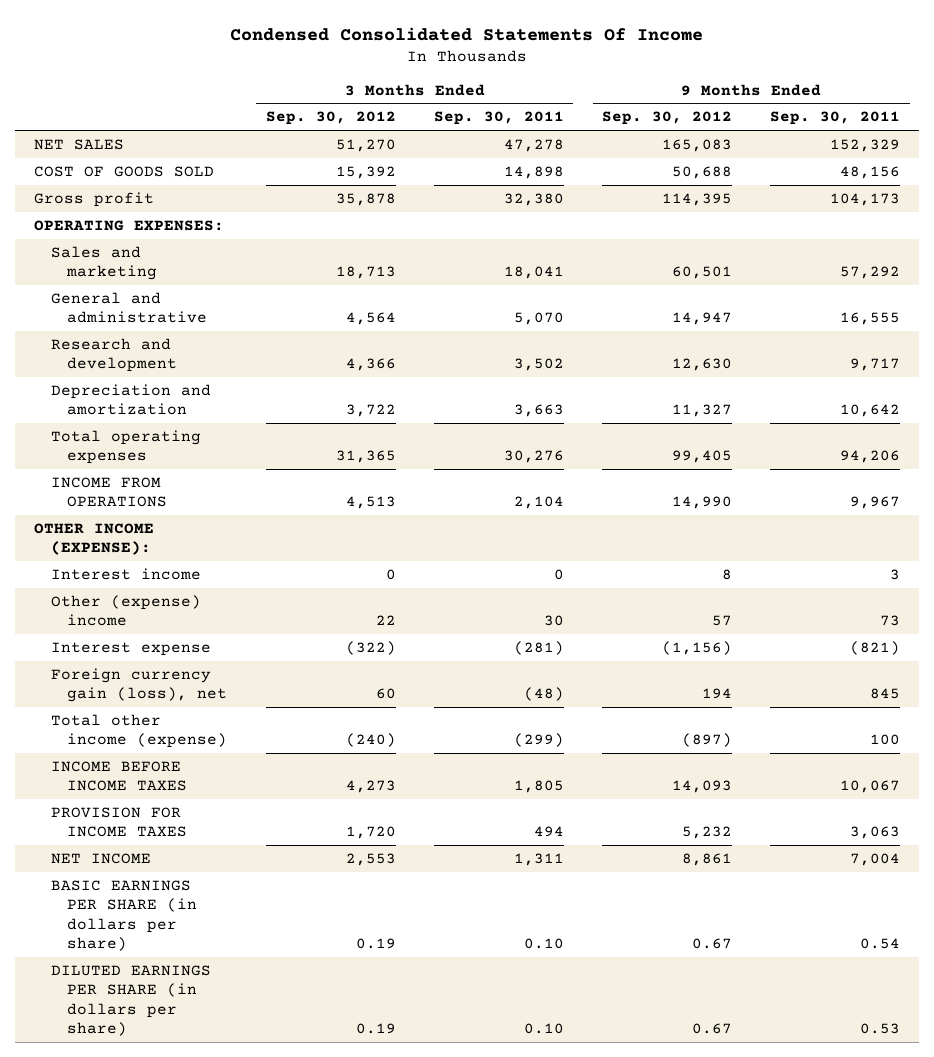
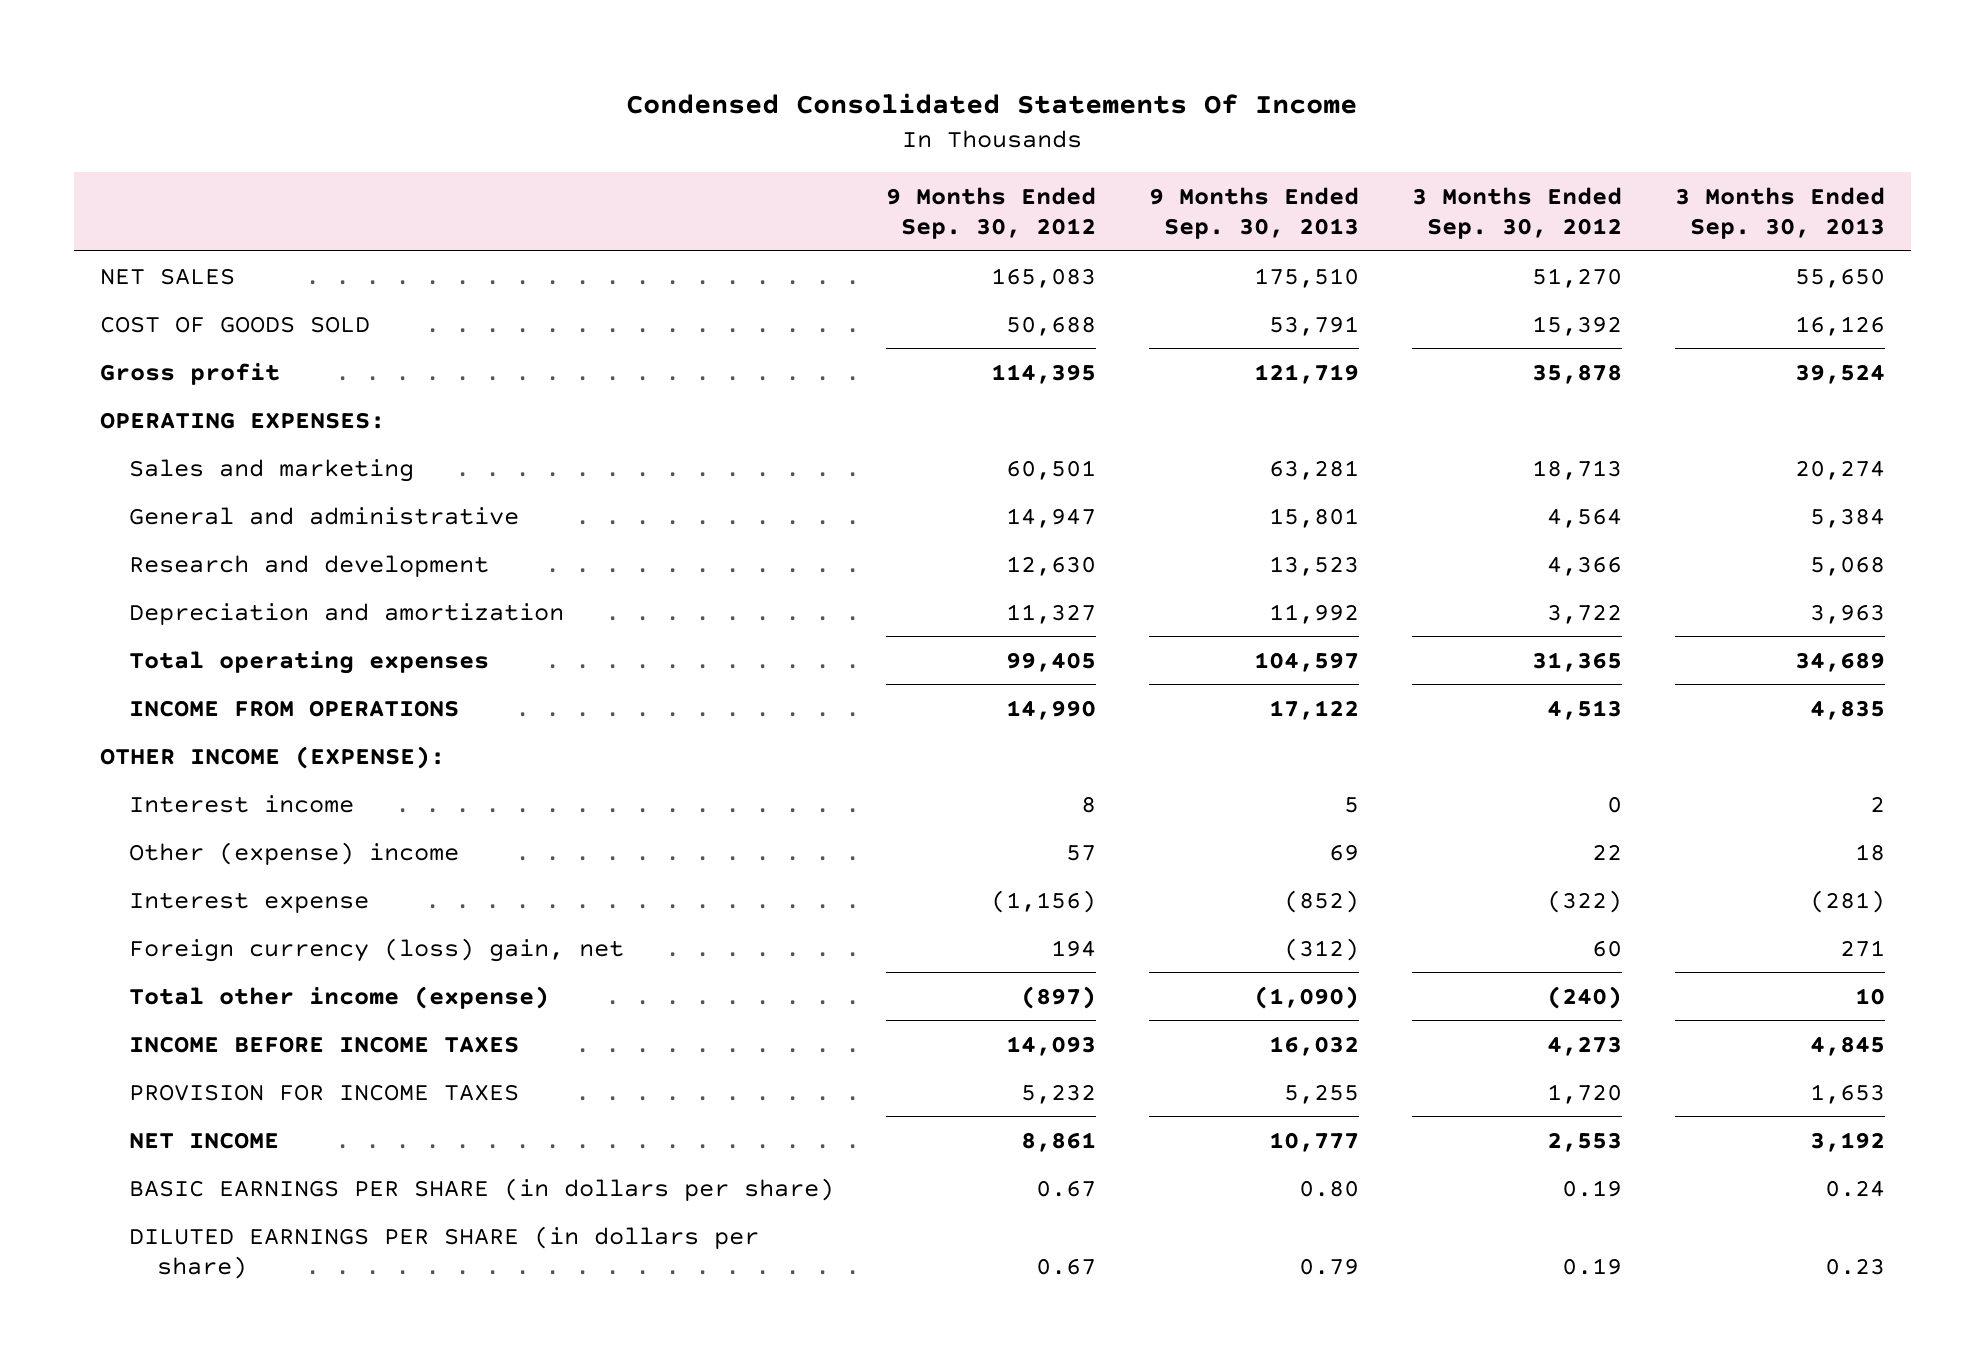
- | 3 Months Ended Sep. 30, 2012 | 3 Months Ended Sep. 30, 2011 | 9 Months Ended Sep. 30, 2012 | 9 Months Ended Sep. 30, 2011
+ | 9 Months Ended Sep. 30, 2012 | 9 Months Ended Sep. 30, 2013 | 3 Months Ended Sep. 30, 2012 | 3 Months Ended Sep. 30, 2013
- Foreign currency gain (loss), net | 60 | (48) | 194 | 845
+ Foreign currency (loss) gain, net | 194 | (312) | 60 | 271

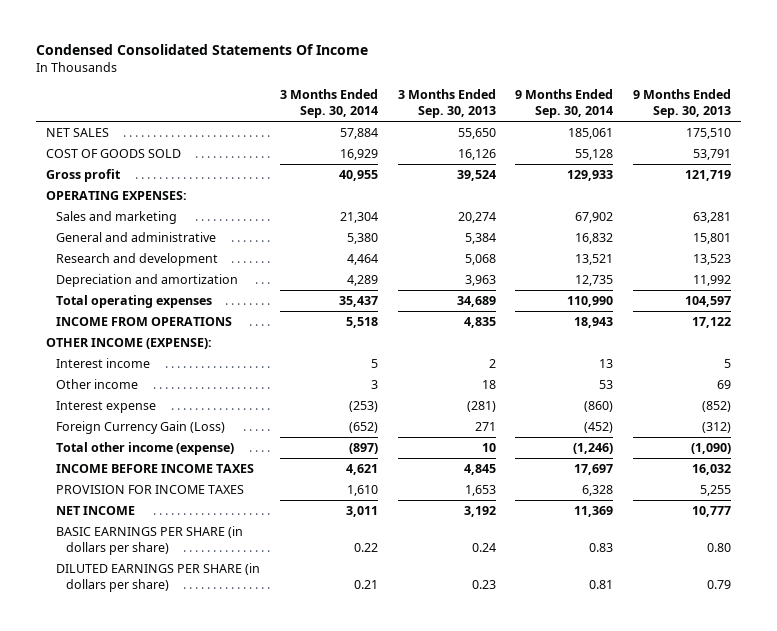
- | 9 Months Ended Sep. 30, 2012 | 9 Months Ended Sep. 30, 2013 | 3 Months Ended Sep. 30, 2012 | 3 Months Ended Sep. 30, 2013
+ | 3 Months Ended Sep. 30, 2014 | 3 Months Ended Sep. 30, 2013 | 9 Months Ended Sep. 30, 2014 | 9 Months Ended Sep. 30, 2013
- Other (expense) income | 57 | 69 | 22 | 18
+ Other income | 3 | 18 | 53 | 69
- Foreign currency (loss) gain, net | 194 | (312) | 60 | 271
+ Foreign Currency Gain (Loss) | (652) | 271 | (452) | (312)

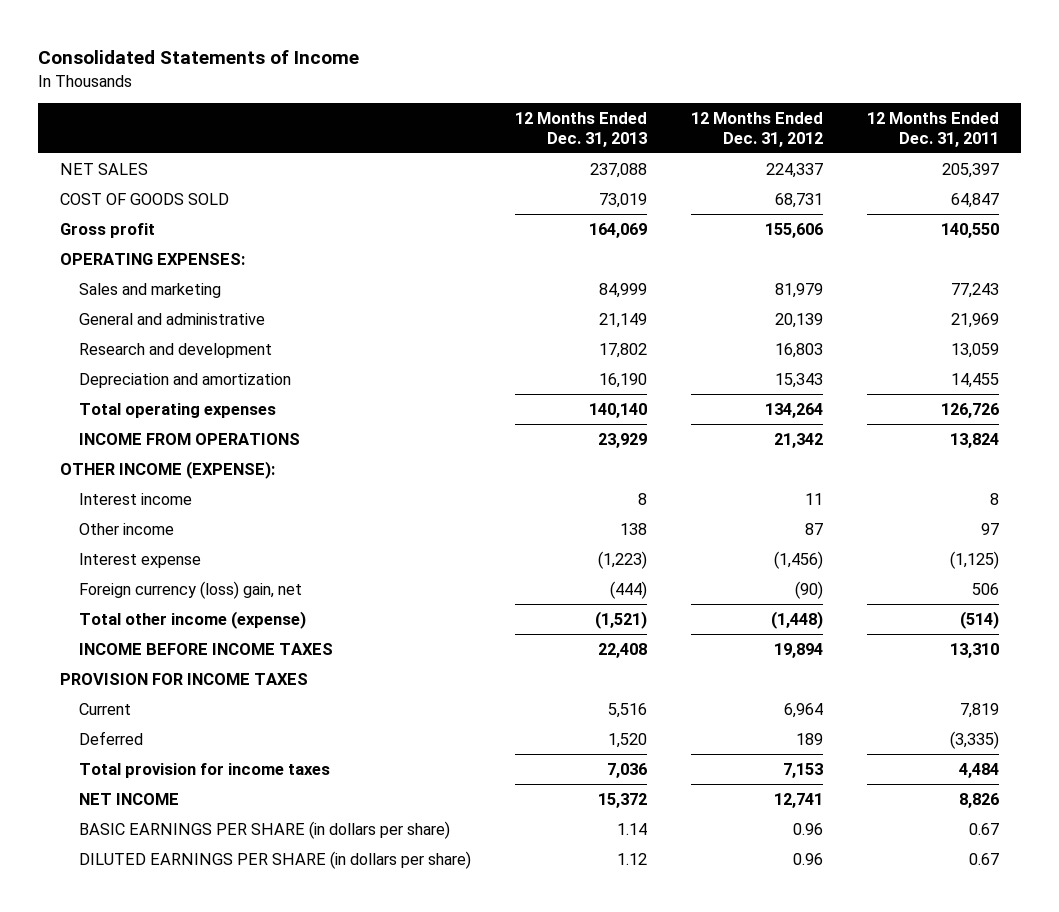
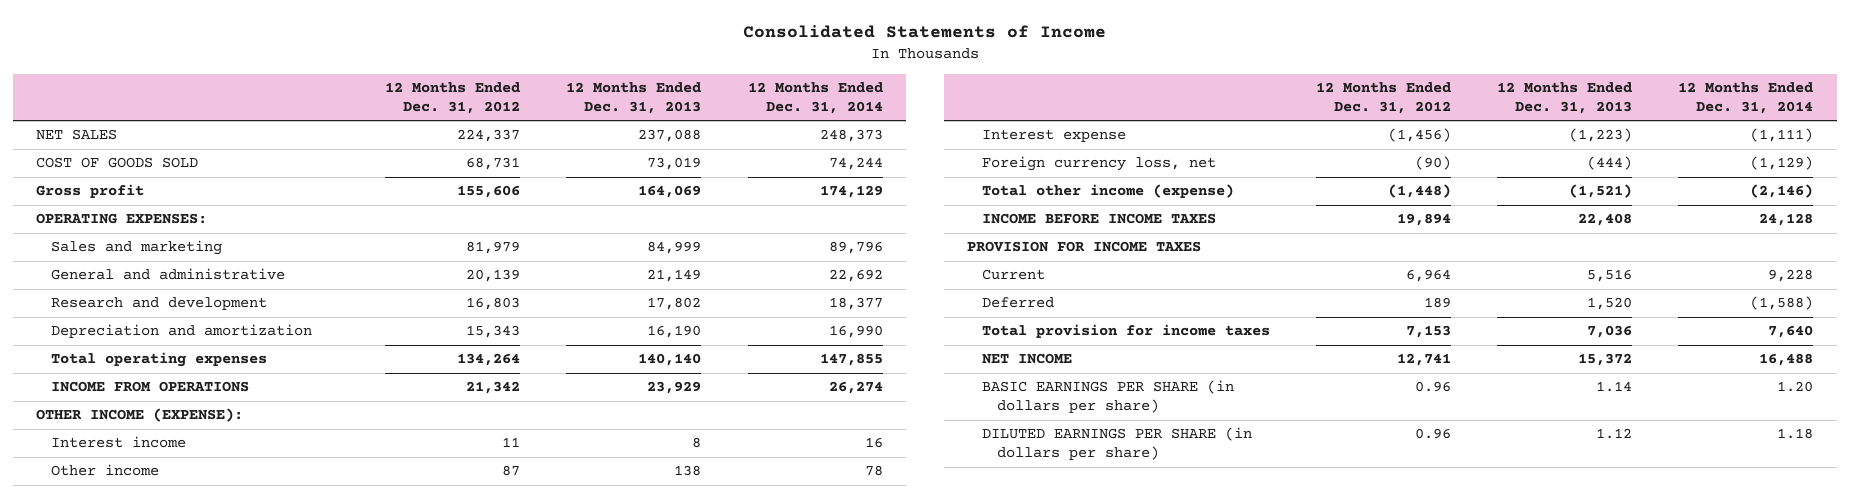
- | 12 Months Ended Dec. 31, 2013 | 12 Months Ended Dec. 31, 2012 | 12 Months Ended Dec. 31, 2011
+ | 12 Months Ended Dec. 31, 2012 | 12 Months Ended Dec. 31, 2013 | 12 Months Ended Dec. 31, 2014
- Foreign currency (loss) gain, net | (444) | (90) | 506
+ Foreign currency loss, net | (90) | (444) | (1,129)

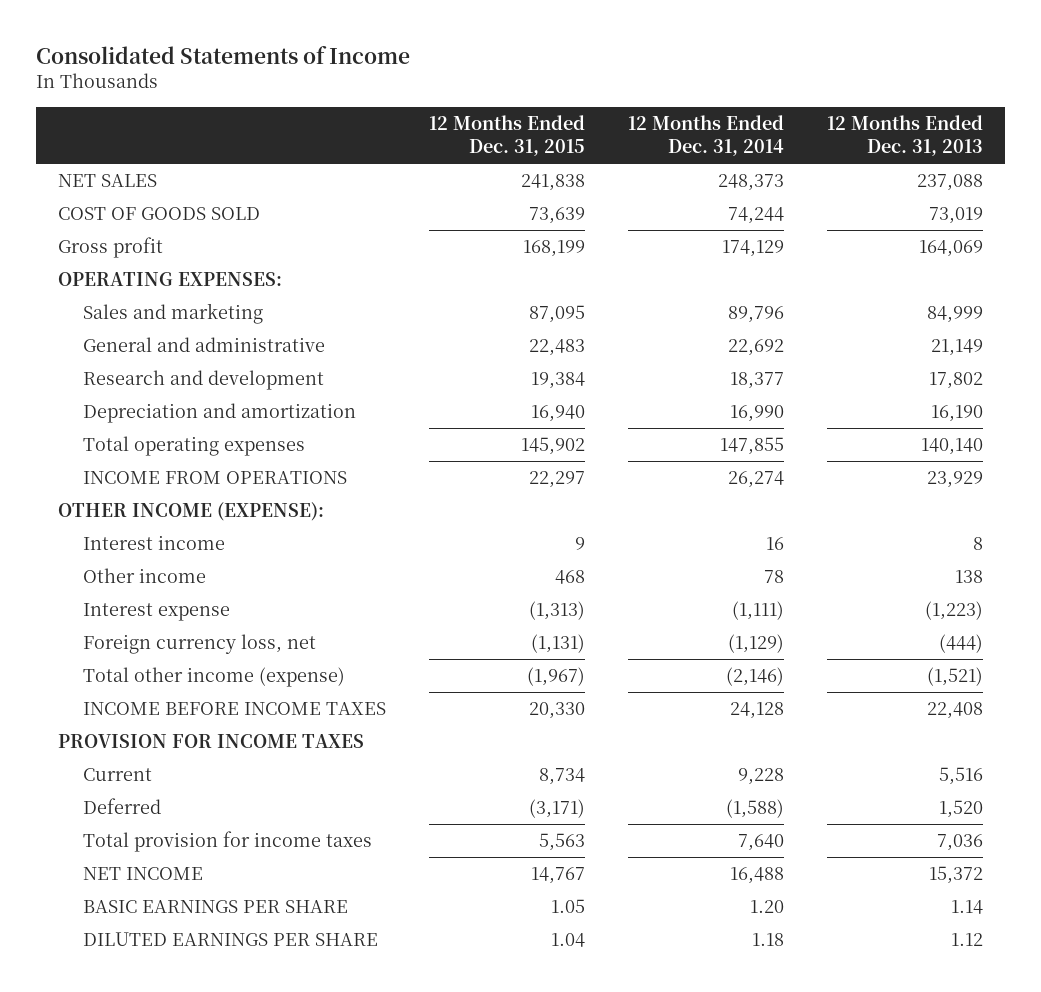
- | 12 Months Ended Dec. 31, 2012 | 12 Months Ended Dec. 31, 2013 | 12 Months Ended Dec. 31, 2014
+ | 12 Months Ended Dec. 31, 2015 | 12 Months Ended Dec. 31, 2014 | 12 Months Ended Dec. 31, 2013
- BASIC EARNINGS PER SHARE (in dollars per share) | 0.96 | 1.14 | 1.20
- DILUTED EARNINGS PER SHARE (in dollars per share) | 0.96 | 1.12 | 1.18
+ BASIC EARNINGS PER SHARE | 1.05 | 1.20 | 1.14
+ DILUTED EARNINGS PER SHARE | 1.04 | 1.18 | 1.12

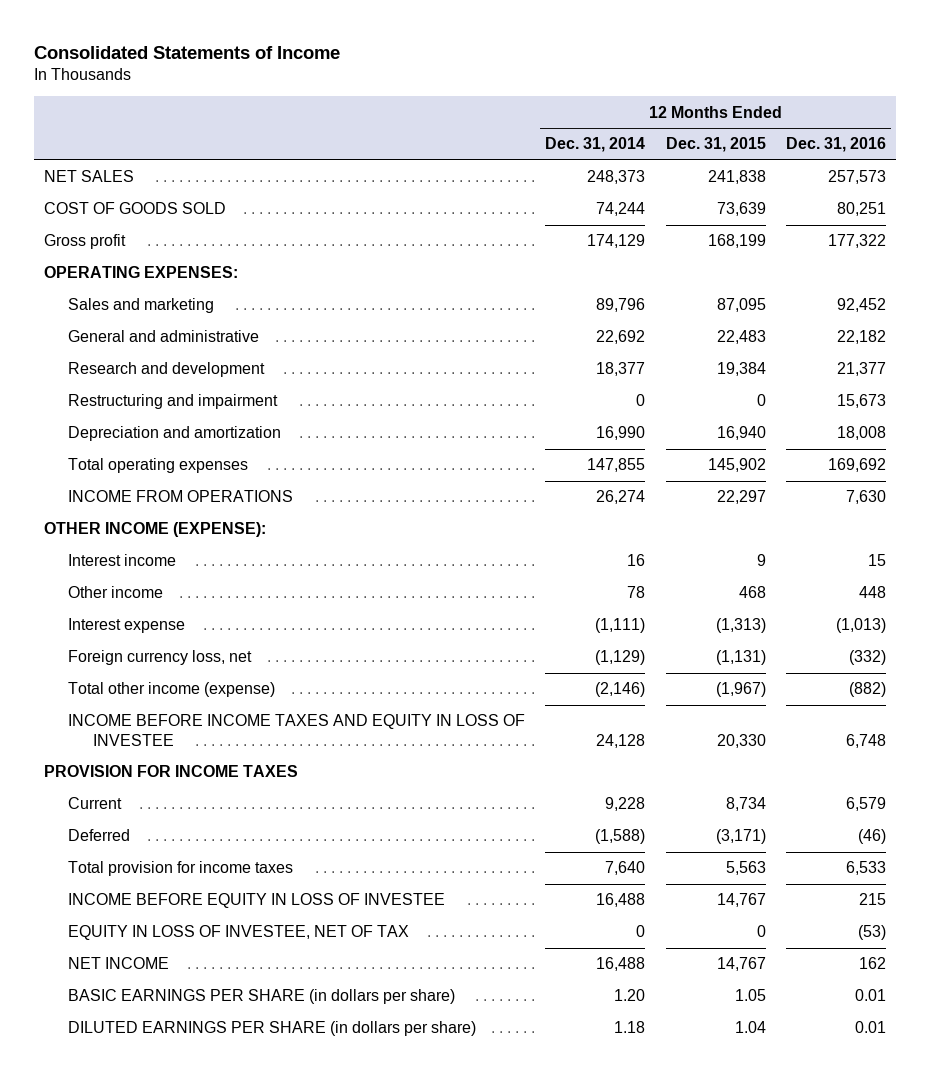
- | 12 Months Ended Dec. 31, 2015 | 12 Months Ended Dec. 31, 2014 | 12 Months Ended Dec. 31, 2013
+ | 12 Months Ended Dec. 31, 2014 | 12 Months Ended Dec. 31, 2015 | 12 Months Ended Dec. 31, 2016
+ Restructuring and impairment | 0 | 0 | 15,673
- INCOME BEFORE INCOME TAXES | 20,330 | 24,128 | 22,408
+ INCOME BEFORE INCOME TAXES AND EQUITY IN LOSS OF INVESTEE | 24,128 | 20,330 | 6,748
+ INCOME BEFORE EQUITY IN LOSS OF INVESTEE | 16,488 | 14,767 | 215
+ EQUITY IN LOSS OF INVESTEE, NET OF TAX | 0 | 0 | (53)
- BASIC EARNINGS PER SHARE | 1.05 | 1.20 | 1.14
- DILUTED EARNINGS PER SHARE | 1.04 | 1.18 | 1.12
+ BASIC EARNINGS PER SHARE (in dollars per share) | 1.20 | 1.05 | 0.01
+ DILUTED EARNINGS PER SHARE (in dollars per share) | 1.18 | 1.04 | 0.01

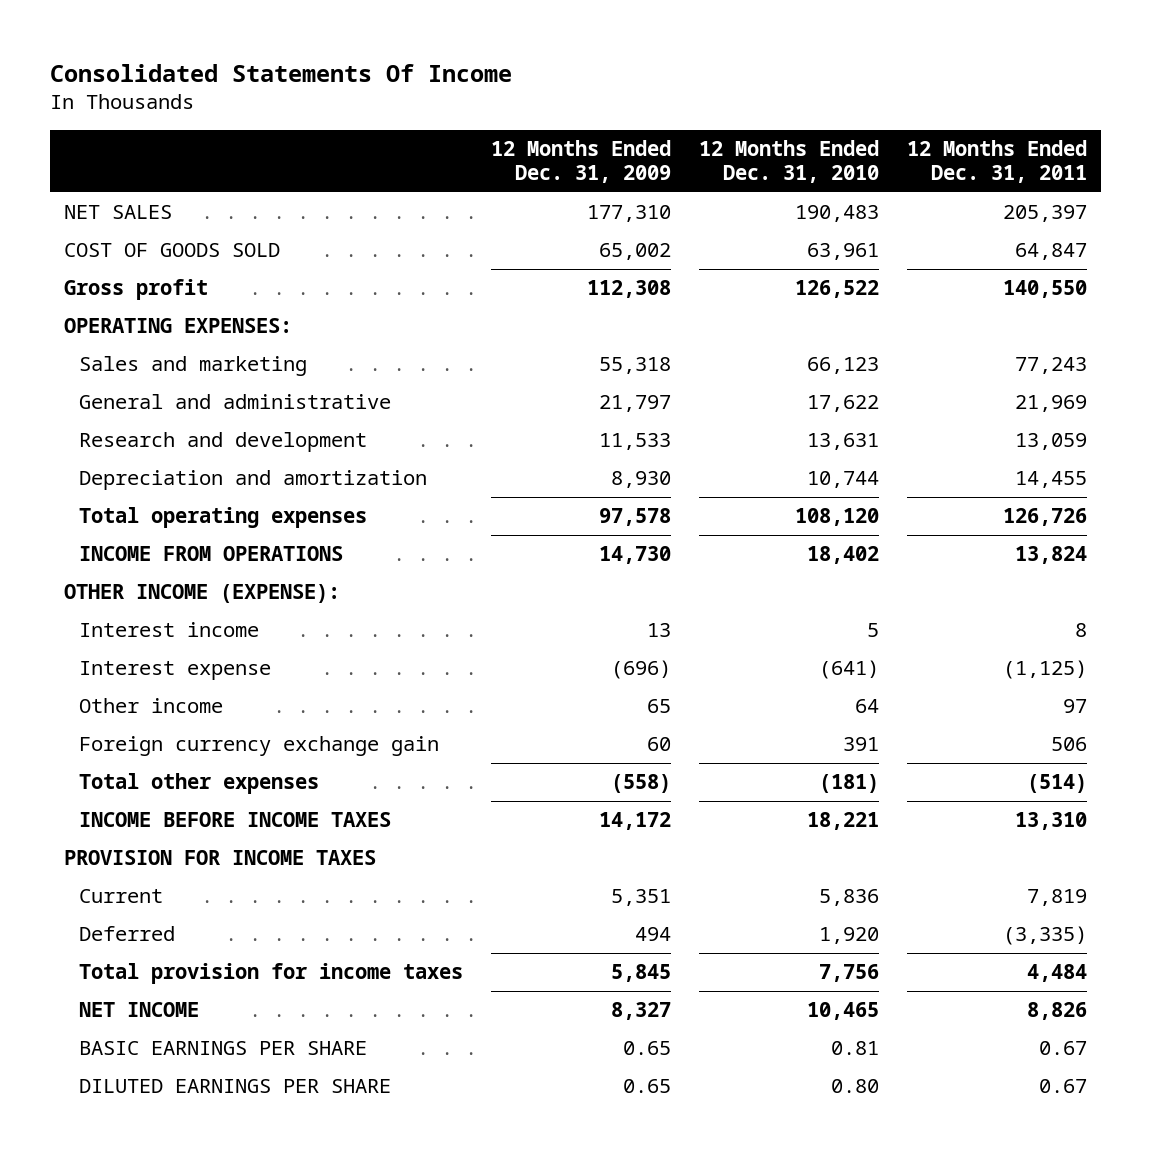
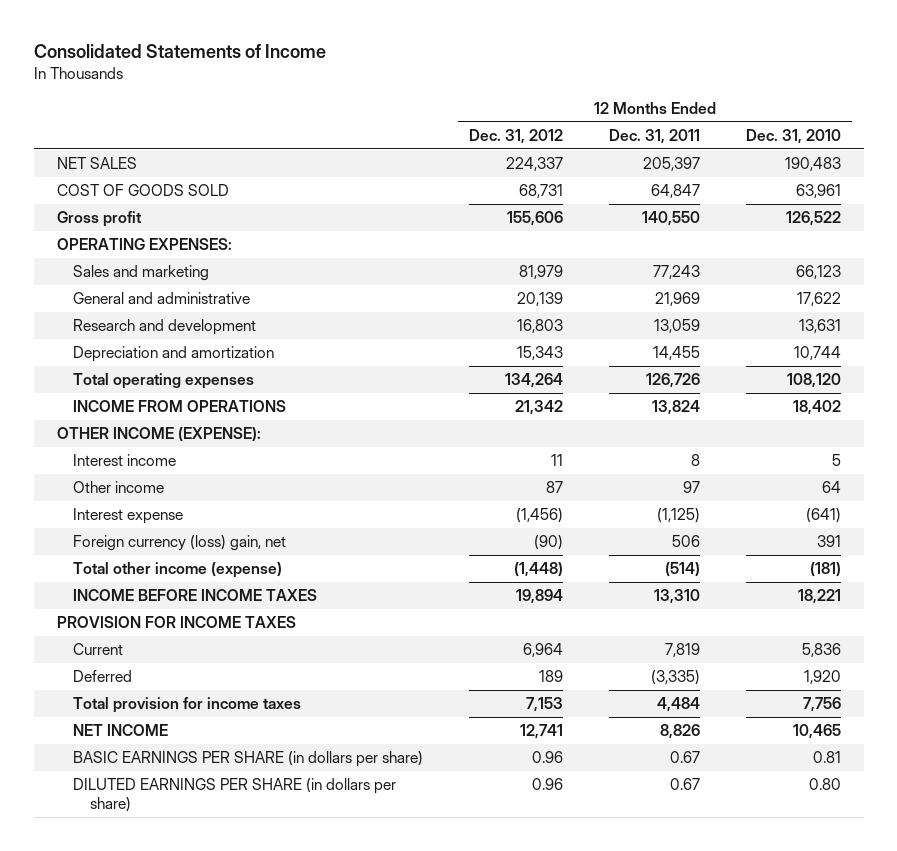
- Consolidated Statements Of Income
+ Consolidated Statements of Income
- | 12 Months Ended Dec. 31, 2009 | 12 Months Ended Dec. 31, 2010 | 12 Months Ended Dec. 31, 2011
+ | 12 Months Ended Dec. 31, 2012 | 12 Months Ended Dec. 31, 2011 | 12 Months Ended Dec. 31, 2010
- Foreign currency exchange gain | 60 | 391 | 506
- Total other expenses | (558) | (181) | (514)
moved down: Interest expense | (1,456) | (1,125) | (641)
+ Foreign currency (loss) gain, net | (90) | 506 | 391
+ Total other income (expense) | (1,448) | (514) | (181)
- BASIC EARNINGS PER SHARE | 0.65 | 0.81 | 0.67
- DILUTED EARNINGS PER SHARE | 0.65 | 0.80 | 0.67
+ BASIC EARNINGS PER SHARE (in dollars per share) | 0.96 | 0.67 | 0.81
+ DILUTED EARNINGS PER SHARE (in dollars per share) | 0.96 | 0.67 | 0.80

